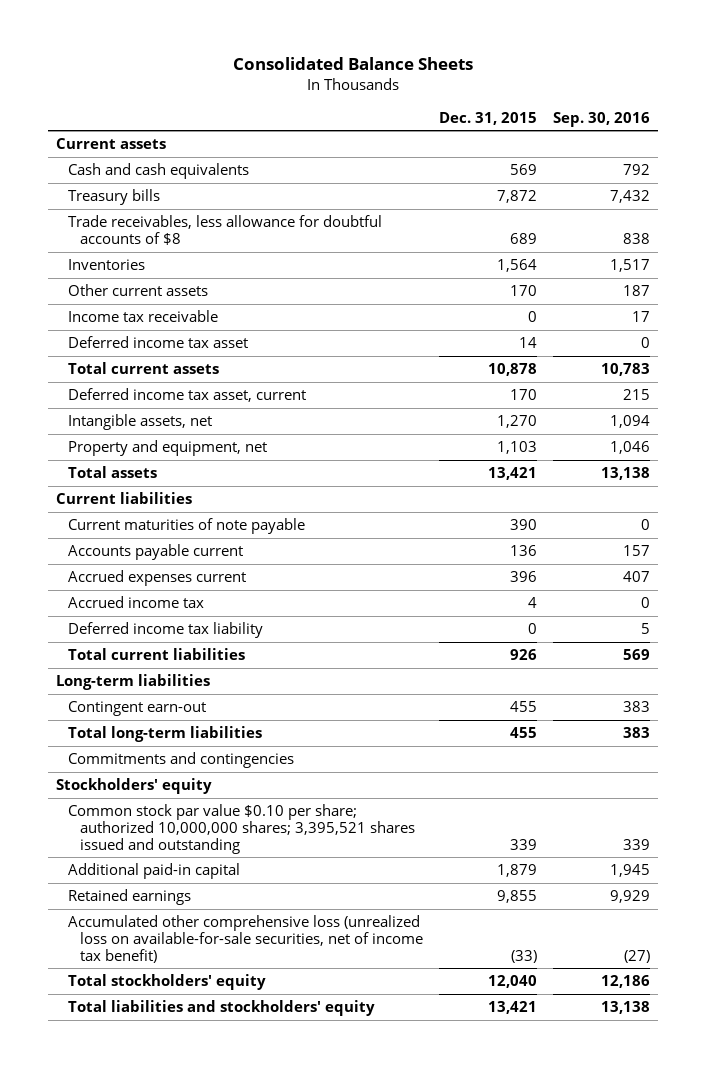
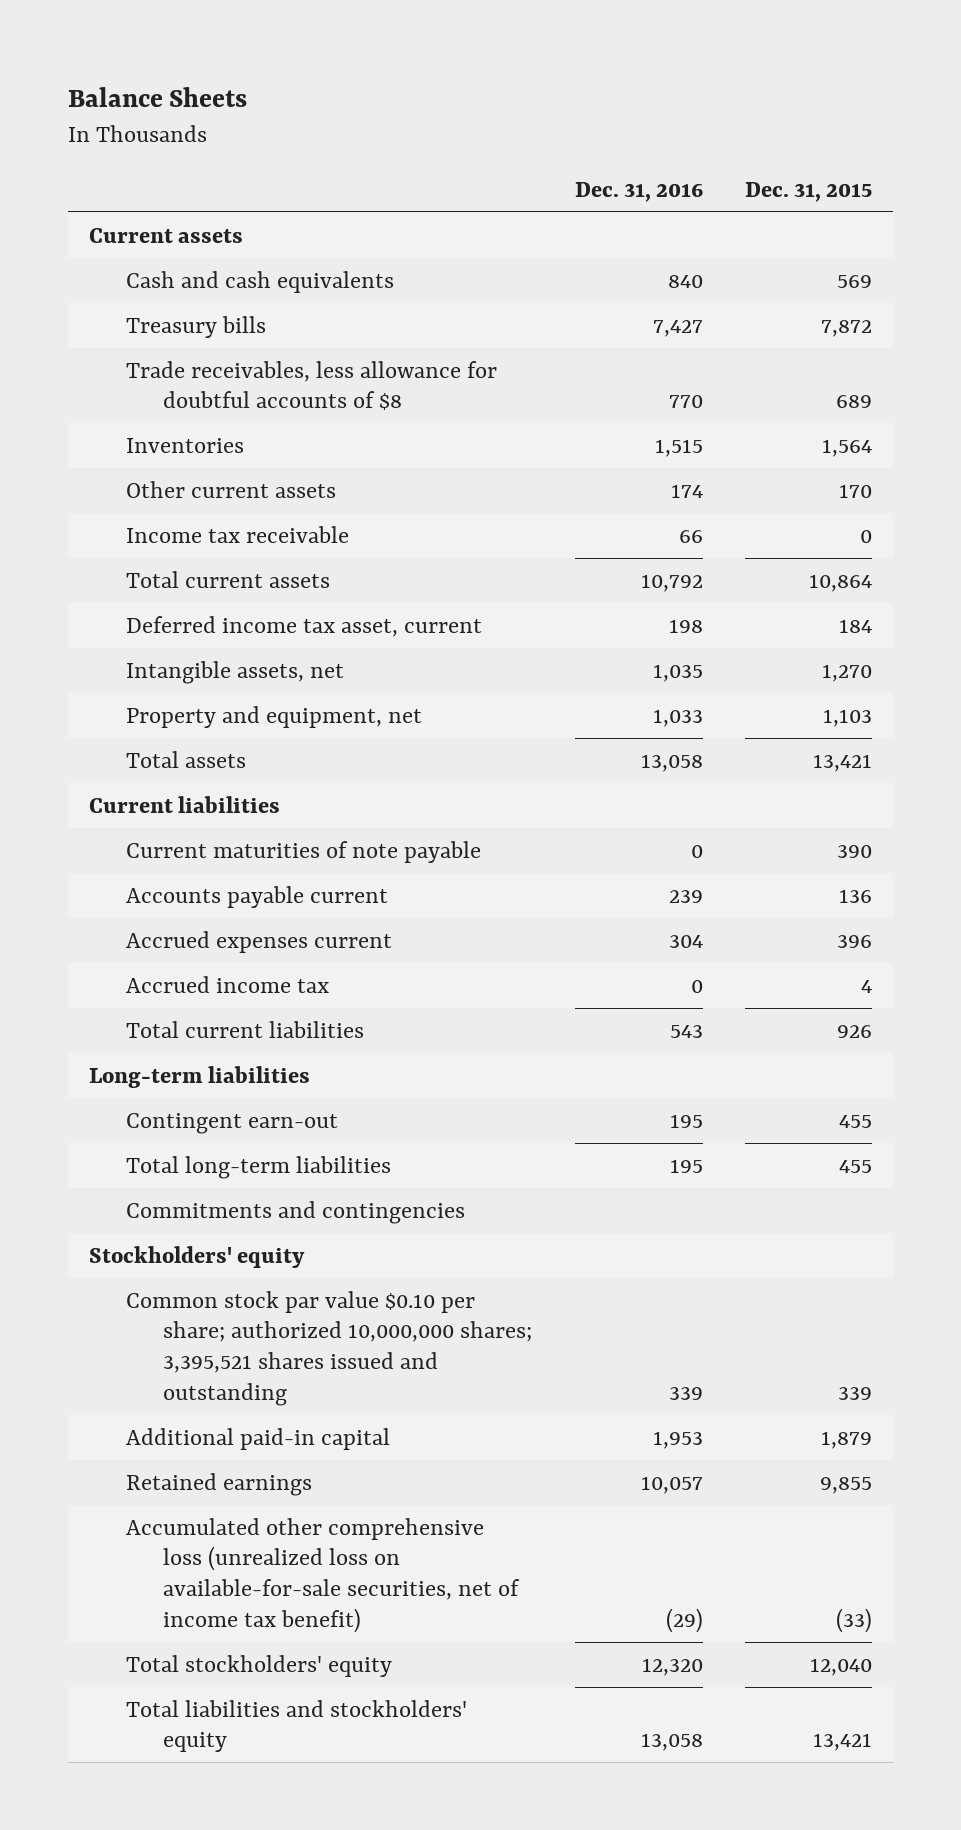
- Consolidated Balance Sheets
+ Balance Sheets
- | Dec. 31, 2015 | Sep. 30, 2016
+ | Dec. 31, 2016 | Dec. 31, 2015
- Deferred income tax asset | 14 | 0
- Total current assets | 10,878 | 10,783
- Deferred income tax asset, current | 170 | 215
+ Total current assets | 10,792 | 10,864
+ Deferred income tax asset, current | 198 | 184
- Deferred income tax liability | 0 | 5

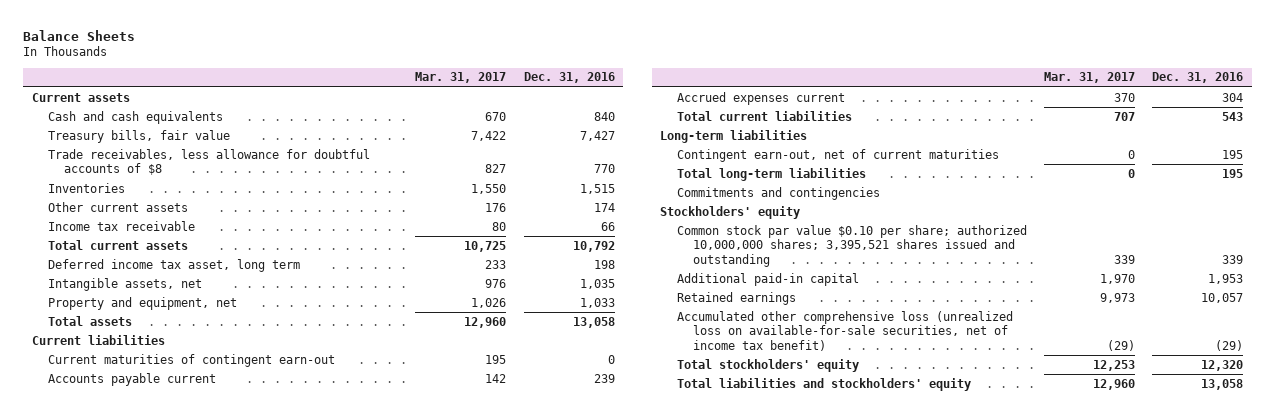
- | Dec. 31, 2016 | Dec. 31, 2015
+ | Mar. 31, 2017 | Dec. 31, 2016
- Treasury bills | 7,427 | 7,872
+ Treasury bills, fair value | 7,422 | 7,427
- Deferred income tax asset, current | 198 | 184
+ Deferred income tax asset, long term | 233 | 198
- Current maturities of note payable | 0 | 390
+ Current maturities of contingent earn-out | 195 | 0
- Accrued income tax | 0 | 4
- Contingent earn-out | 195 | 455
+ Contingent earn-out, net of current maturities | 0 | 195

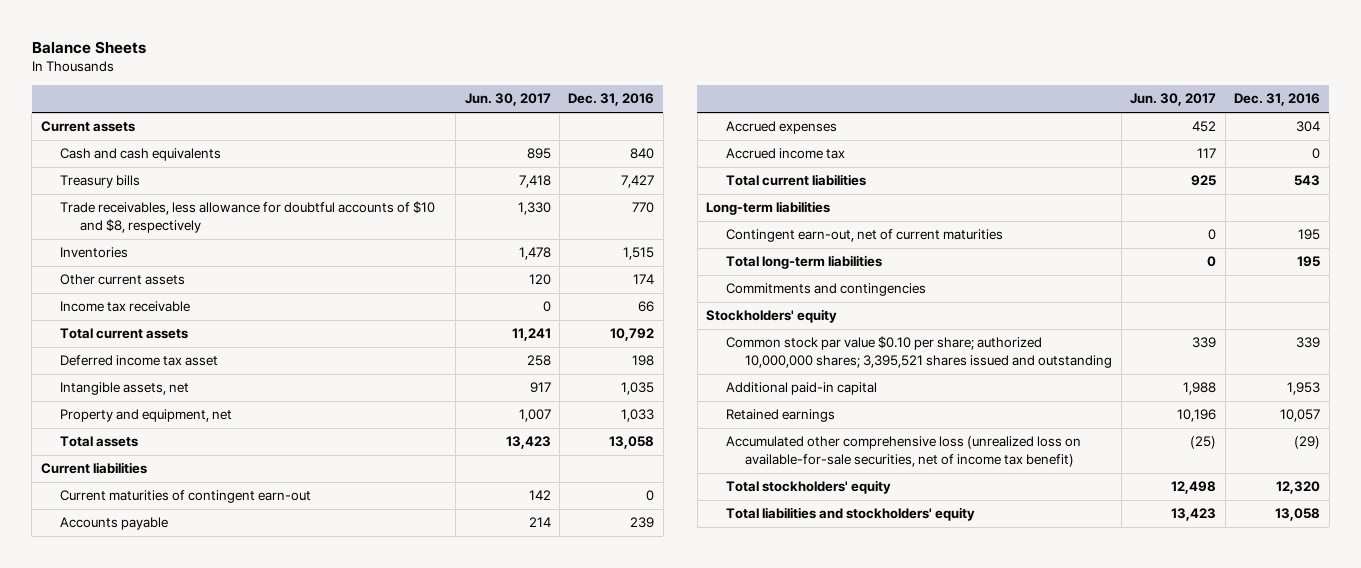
- | Mar. 31, 2017 | Dec. 31, 2016
+ | Jun. 30, 2017 | Dec. 31, 2016
- Treasury bills, fair value | 7,422 | 7,427
- Trade receivables, less allowance for doubtful accounts of $8 | 827 | 770
+ Treasury bills | 7,418 | 7,427
+ Trade receivables, less allowance for doubtful accounts of $10 and $8, respectively | 1,330 | 770
- Deferred income tax asset, long term | 233 | 198
+ Deferred income tax asset | 258 | 198
- Accounts payable current | 142 | 239
- Accrued expenses current | 370 | 304
+ Accounts payable | 214 | 239
+ Accrued expenses | 452 | 304
+ Accrued income tax | 117 | 0

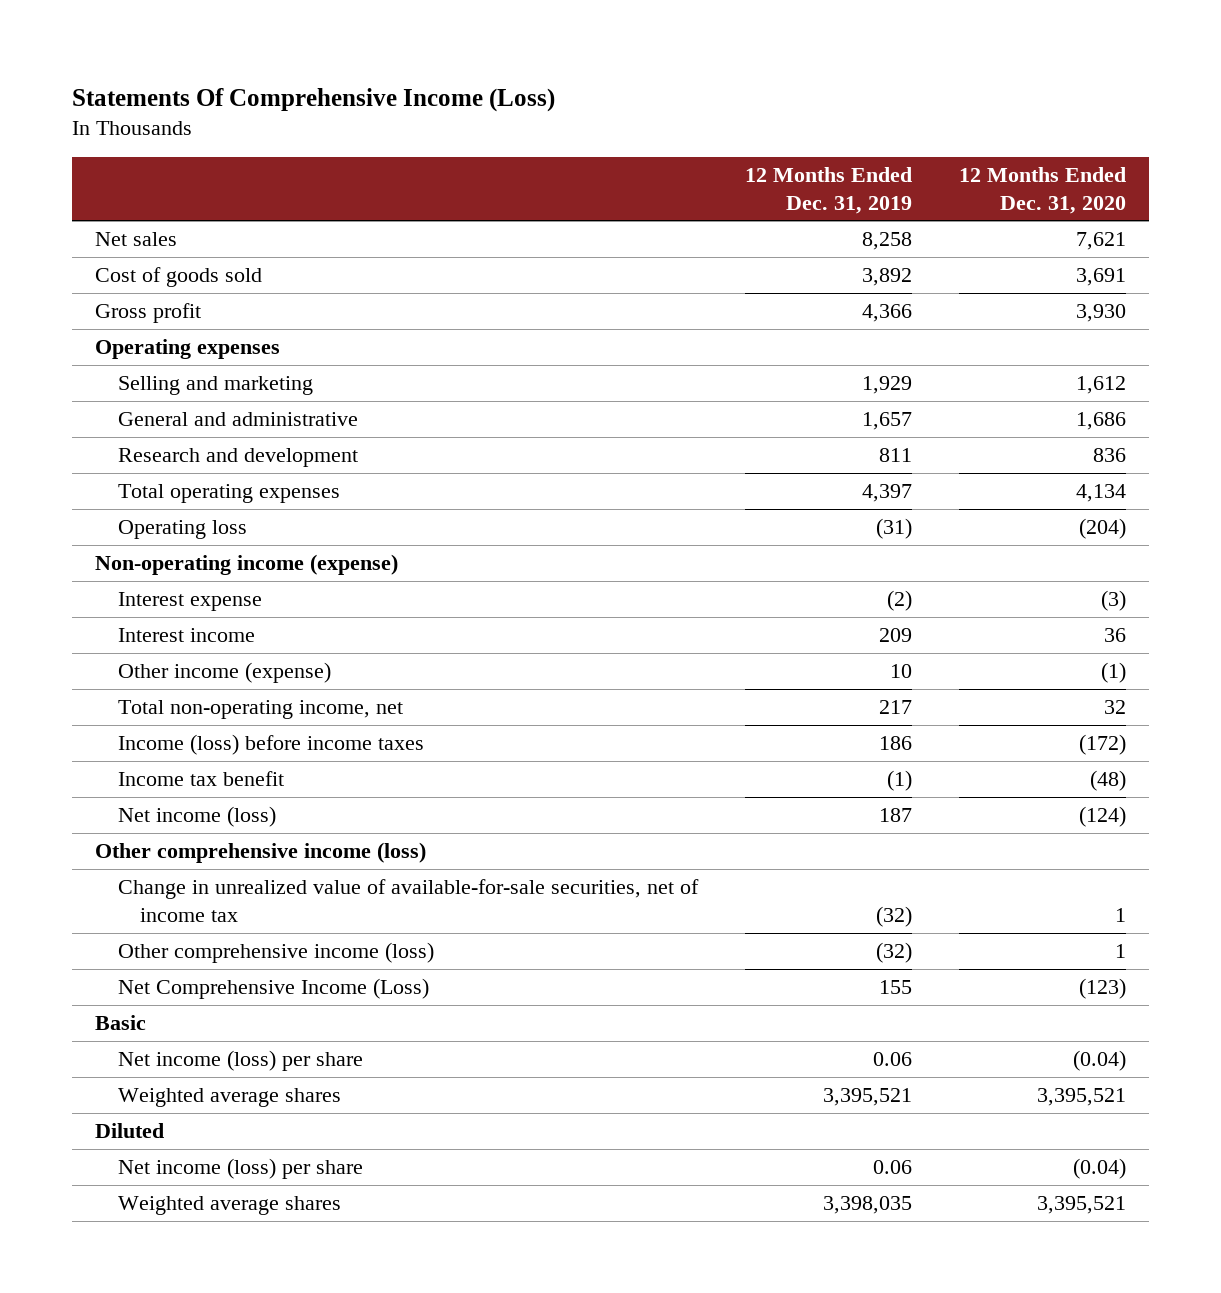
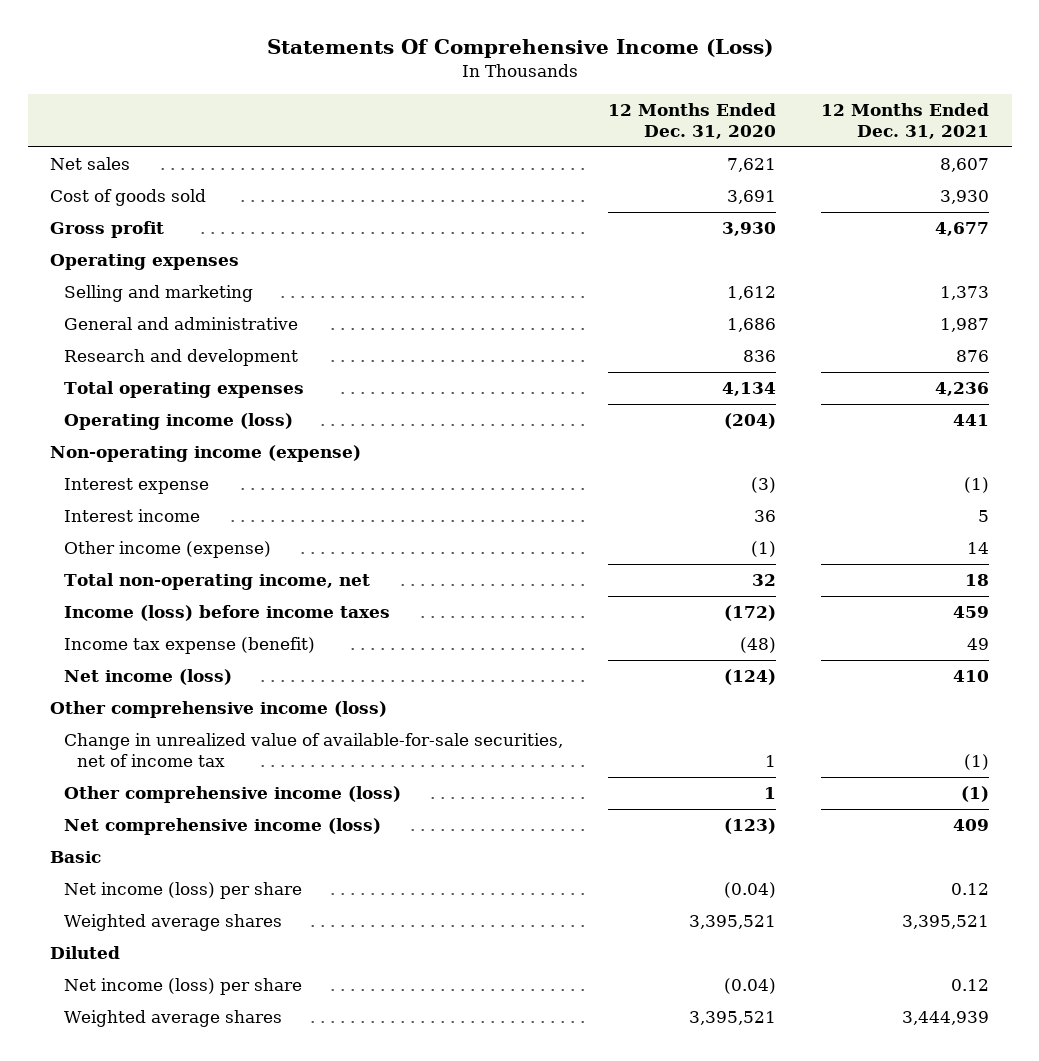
- | 12 Months Ended Dec. 31, 2019 | 12 Months Ended Dec. 31, 2020
+ | 12 Months Ended Dec. 31, 2020 | 12 Months Ended Dec. 31, 2021
- Operating loss | (31) | (204)
+ Operating income (loss) | (204) | 441
- Income tax benefit | (1) | (48)
+ Income tax expense (benefit) | (48) | 49
- Net Comprehensive Income (Loss) | 155 | (123)
+ Net comprehensive income (loss) | (123) | 409

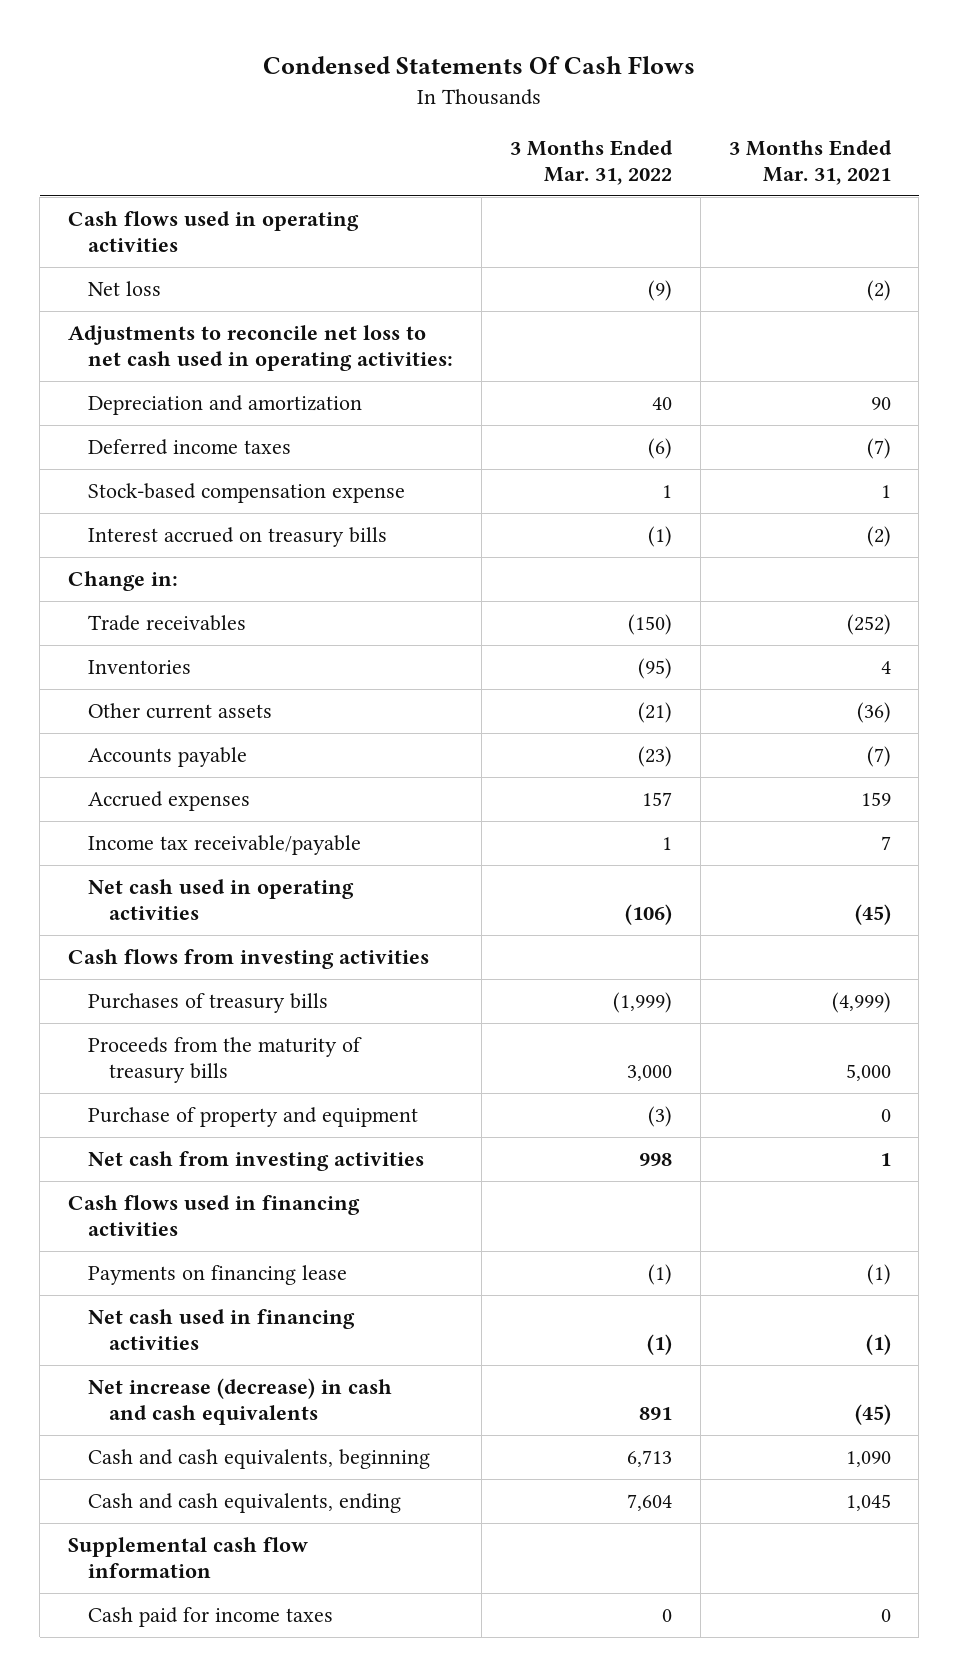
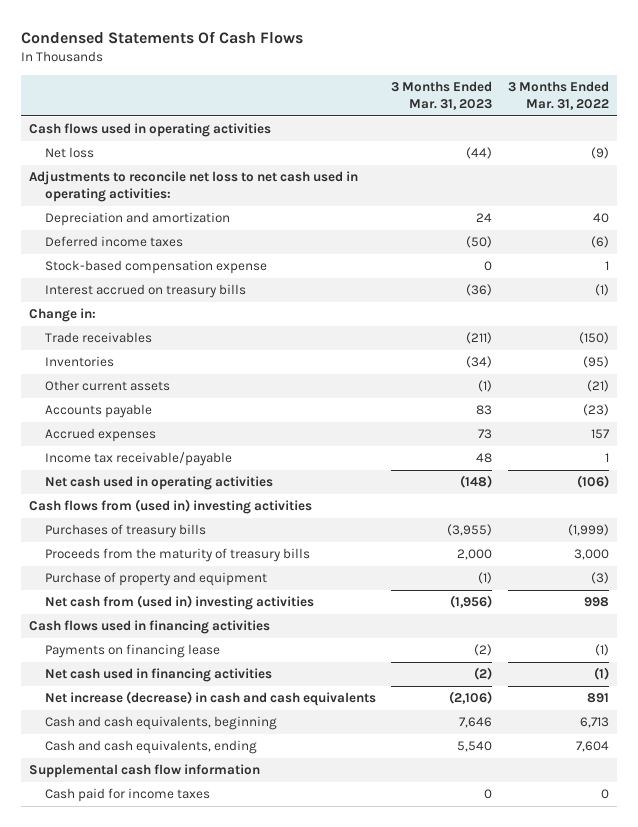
- | 3 Months Ended Mar. 31, 2022 | 3 Months Ended Mar. 31, 2021
+ | 3 Months Ended Mar. 31, 2023 | 3 Months Ended Mar. 31, 2022
- Cash flows from investing activities
+ Cash flows from (used in) investing activities
- Net cash from investing activities | 998 | 1
+ Net cash from (used in) investing activities | (1,956) | 998

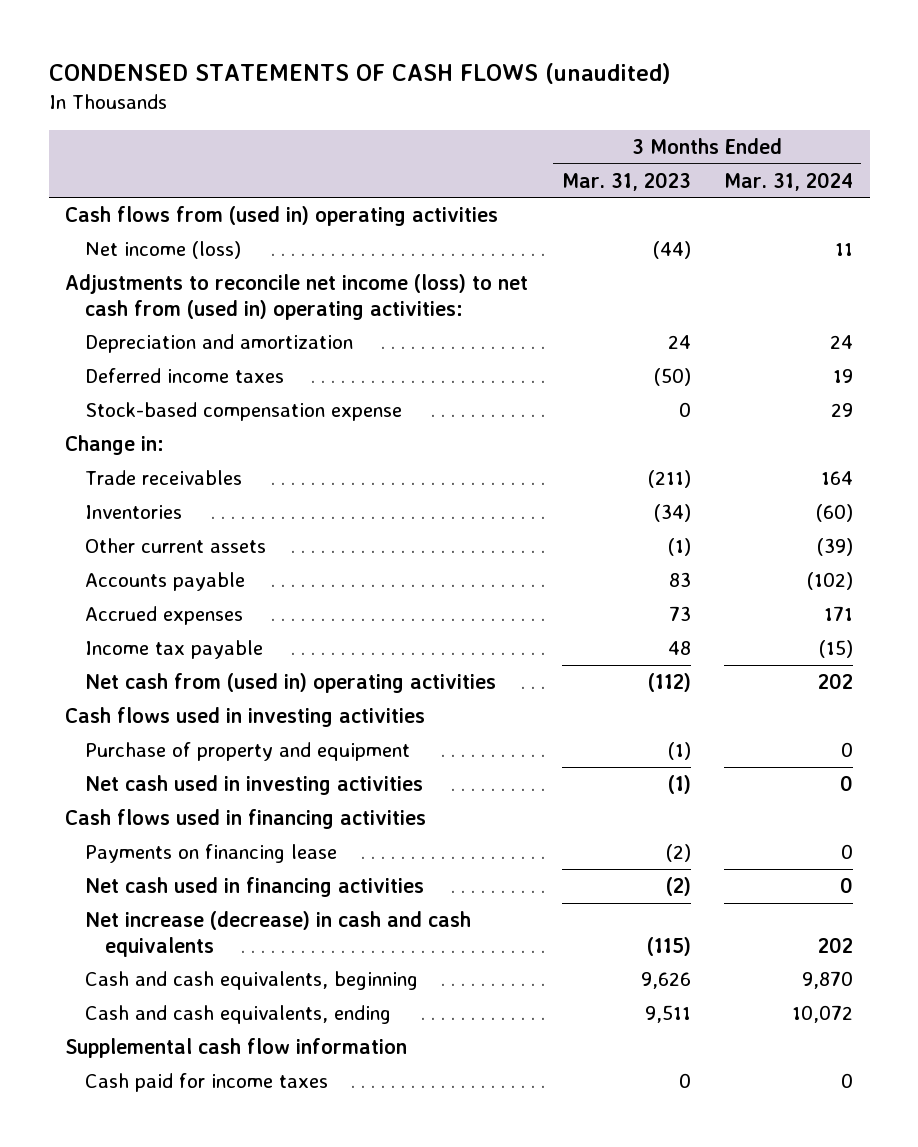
- Condensed Statements Of Cash Flows
+ CONDENSED STATEMENTS OF CASH FLOWS (unaudited)
- | 3 Months Ended Mar. 31, 2023 | 3 Months Ended Mar. 31, 2022
+ | 3 Months Ended Mar. 31, 2023 | 3 Months Ended Mar. 31, 2024
- Cash flows used in operating activities
- Net loss | (44) | (9)
- Adjustments to reconcile net loss to net cash used in operating activities:
+ Cash flows from (used in) operating activities
+ Net income (loss) | (44) | 11
+ Adjustments to reconcile net income (loss) to net cash from (used in) operating activities:
- Interest accrued on treasury bills | (36) | (1)
- Income tax receivable/payable | 48 | 1
- Net cash used in operating activities | (148) | (106)
- Cash flows from (used in) investing activities
- Purchases of treasury bills | (3,955) | (1,999)
- Proceeds from the maturity of treasury bills | 2,000 | 3,000
+ Income tax payable | 48 | (15)
+ Net cash from (used in) operating activities | (112) | 202
+ Cash flows used in investing activities
- Net cash from (used in) investing activities | (1,956) | 998
+ Net cash used in investing activities | (1) | 0
- Net increase (decrease) in cash and cash equivalents | (2,106) | 891
- Cash and cash equivalents, beginning | 7,646 | 6,713
- Cash and cash equivalents, ending | 5,540 | 7,604
+ Net increase (decrease) in cash and cash equivalents | (115) | 202
+ Cash and cash equivalents, beginning | 9,626 | 9,870
+ Cash and cash equivalents, ending | 9,511 | 10,072

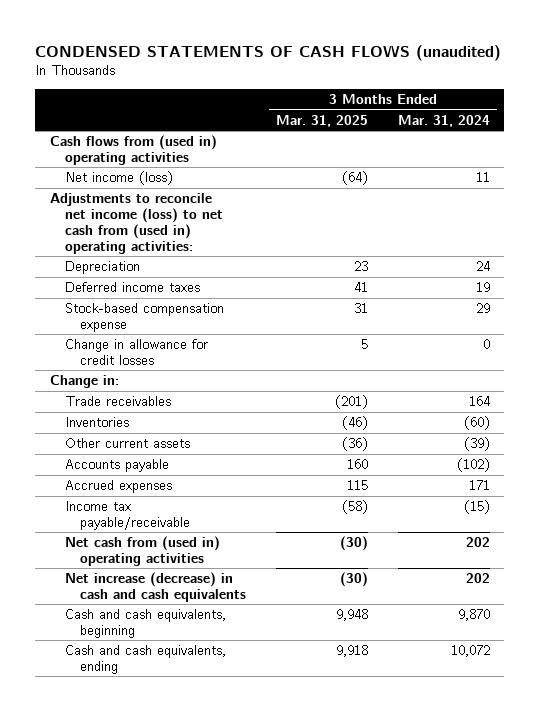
- | 3 Months Ended Mar. 31, 2023 | 3 Months Ended Mar. 31, 2024
+ | 3 Months Ended Mar. 31, 2025 | 3 Months Ended Mar. 31, 2024
- Depreciation and amortization | 24 | 24
+ Depreciation | 23 | 24
+ Change in allowance for credit losses | 5 | 0
- Income tax payable | 48 | (15)
+ Income tax payable/receivable | (58) | (15)
- Cash flows used in investing activities
- Purchase of property and equipment | (1) | 0
- Net cash used in investing activities | (1) | 0
- Cash flows used in financing activities
- Payments on financing lease | (2) | 0
- Net cash used in financing activities | (2) | 0
- Supplemental cash flow information
- Cash paid for income taxes | 0 | 0

